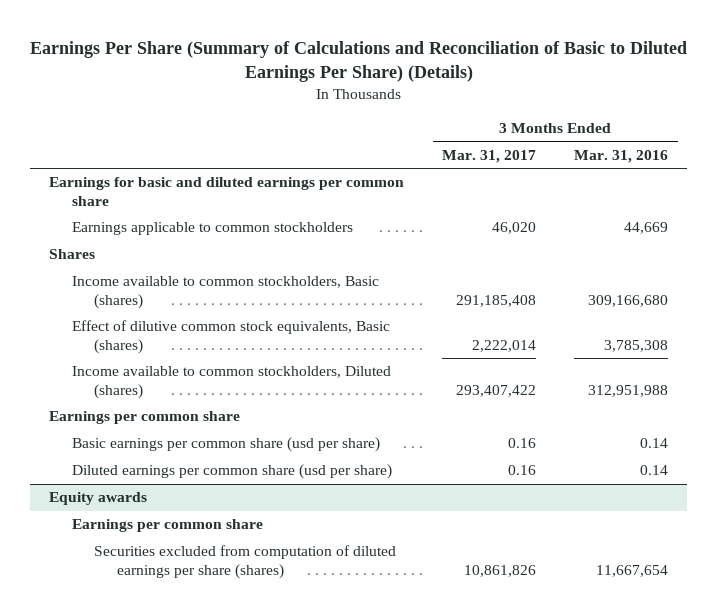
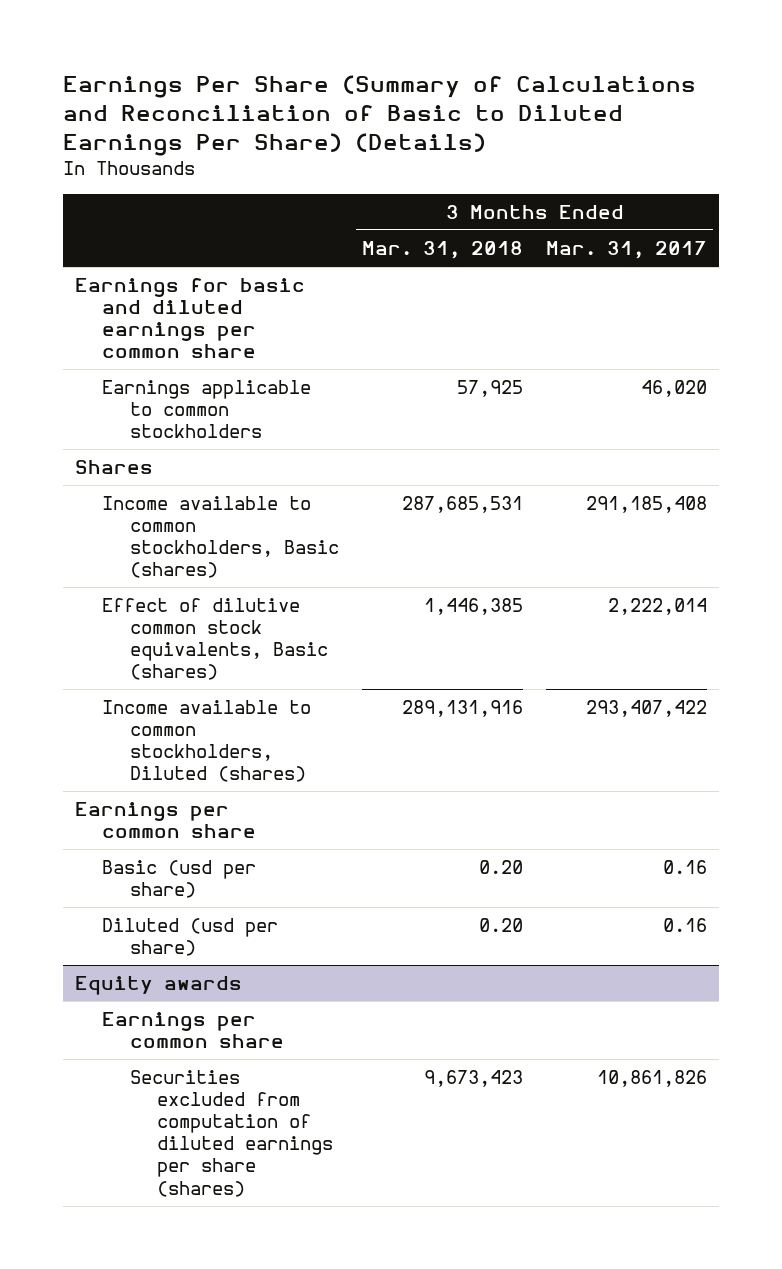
- | 3 Months Ended Mar. 31, 2017 | 3 Months Ended Mar. 31, 2016
+ | 3 Months Ended Mar. 31, 2018 | 3 Months Ended Mar. 31, 2017
- Basic earnings per common share (usd per share) | 0.16 | 0.14
- Diluted earnings per common share (usd per share) | 0.16 | 0.14
+ Basic (usd per share) | 0.20 | 0.16
+ Diluted (usd per share) | 0.20 | 0.16

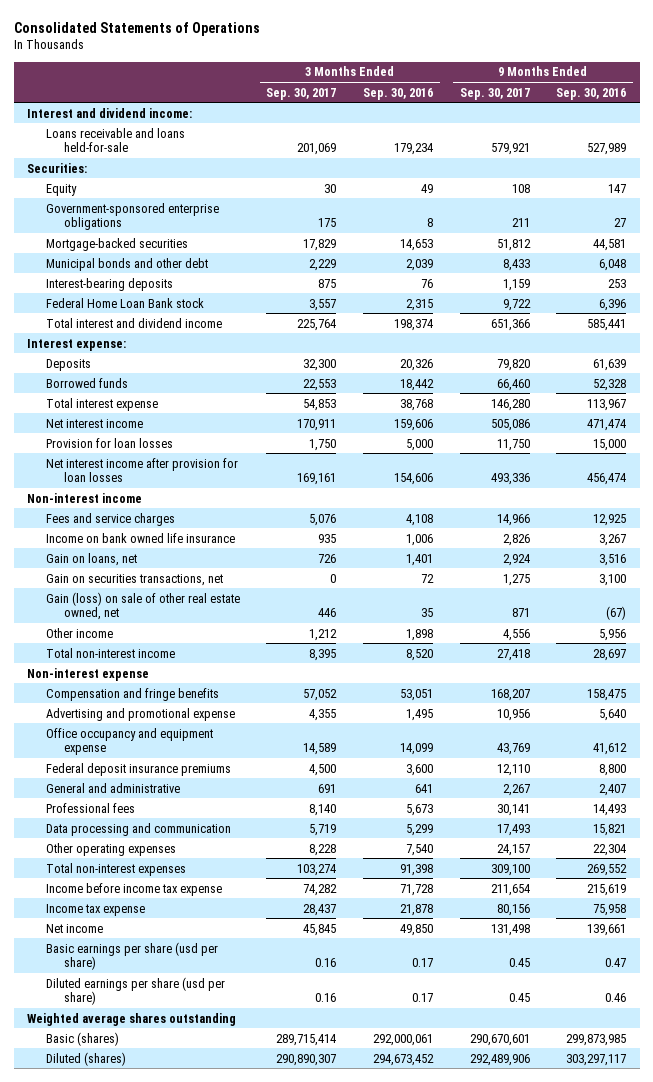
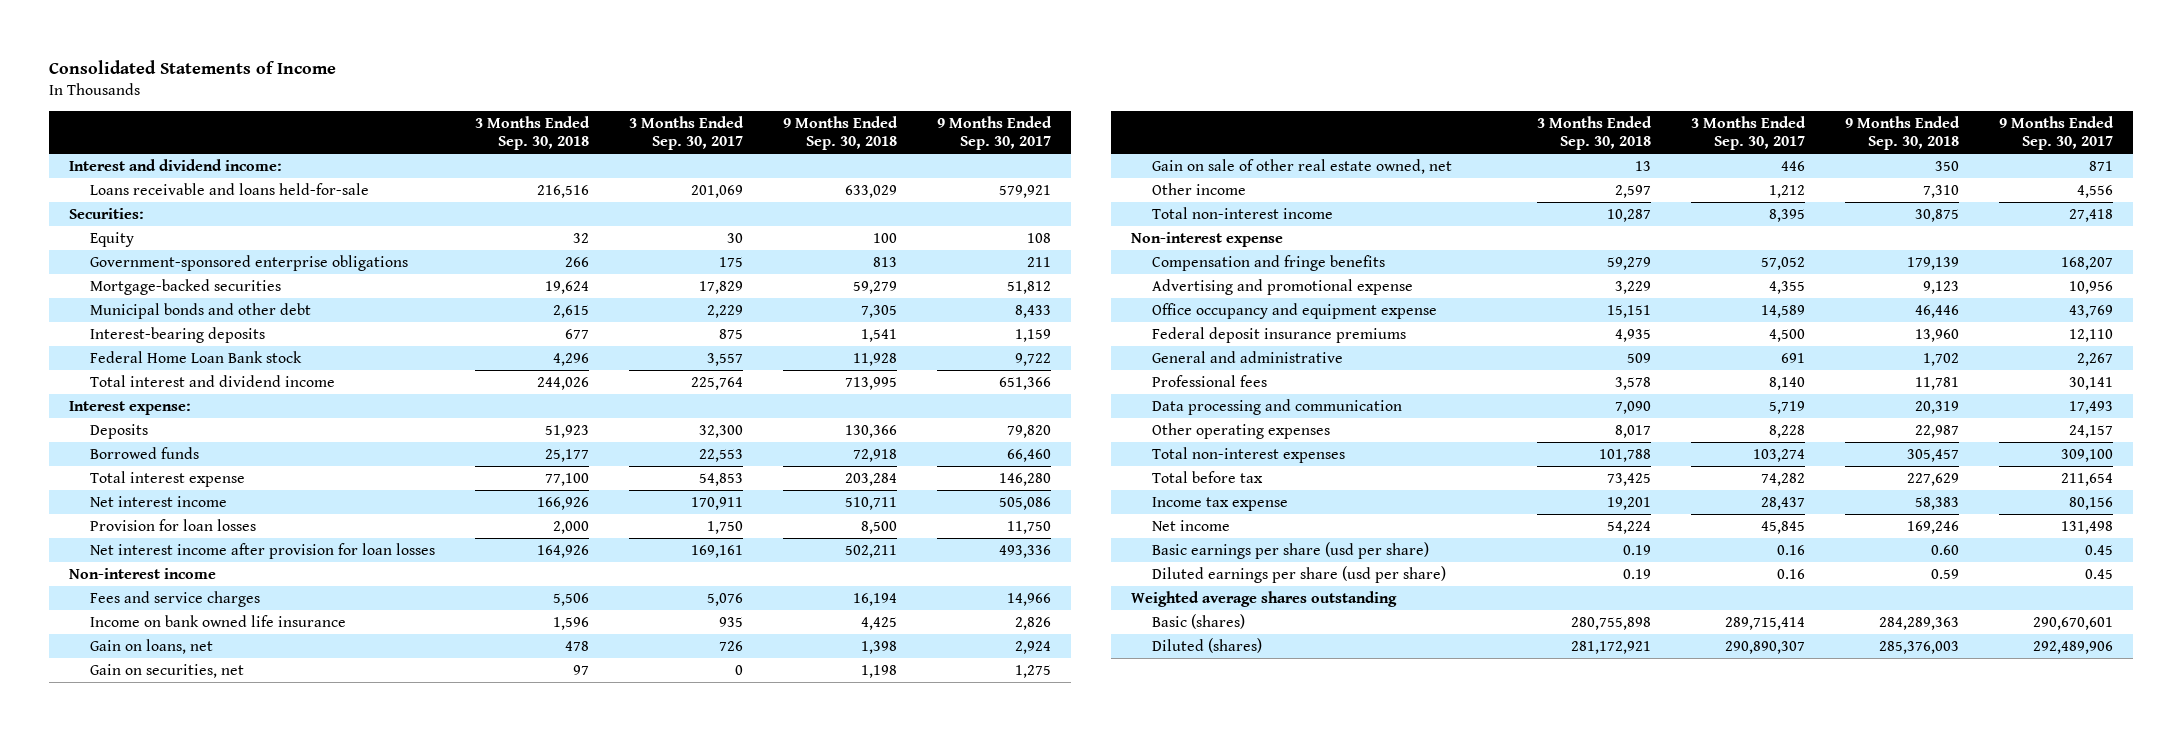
- Consolidated Statements of Operations
+ Consolidated Statements of Income
- | 3 Months Ended Sep. 30, 2017 | 3 Months Ended Sep. 30, 2016 | 9 Months Ended Sep. 30, 2017 | 9 Months Ended Sep. 30, 2016
+ | 3 Months Ended Sep. 30, 2018 | 3 Months Ended Sep. 30, 2017 | 9 Months Ended Sep. 30, 2018 | 9 Months Ended Sep. 30, 2017
- Gain on securities transactions, net | 0 | 72 | 1,275 | 3,100
- Gain (loss) on sale of other real estate owned, net | 446 | 35 | 871 | (67)
+ Gain on securities, net | 97 | 0 | 1,198 | 1,275
+ Gain on sale of other real estate owned, net | 13 | 446 | 350 | 871
- Income before income tax expense | 74,282 | 71,728 | 211,654 | 215,619
+ Total before tax | 73,425 | 74,282 | 227,629 | 211,654

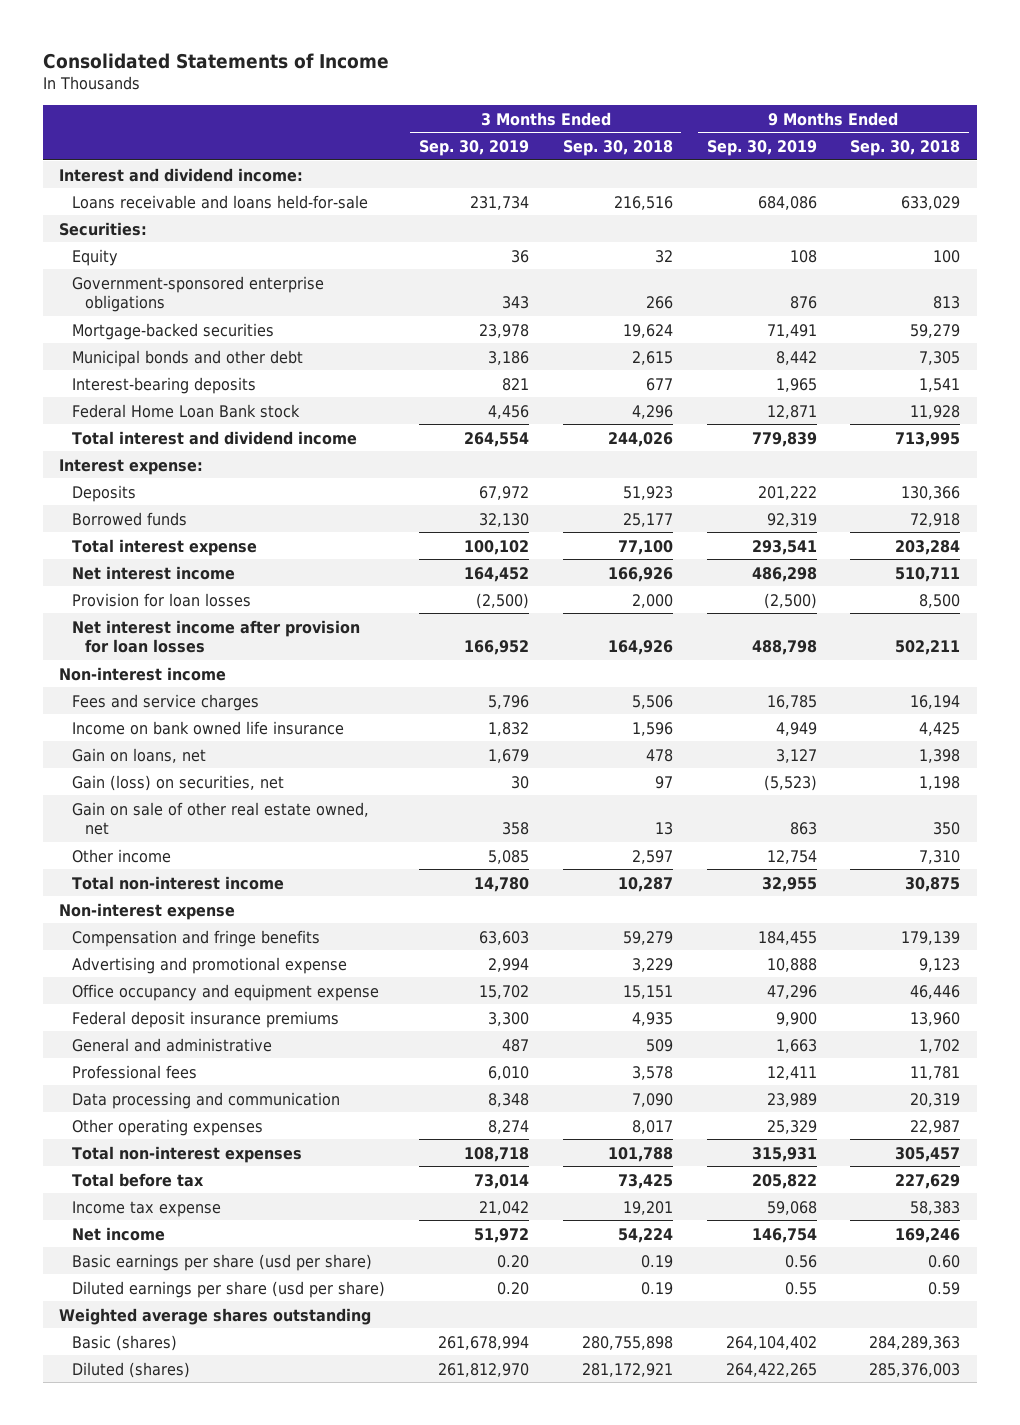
- | 3 Months Ended Sep. 30, 2018 | 3 Months Ended Sep. 30, 2017 | 9 Months Ended Sep. 30, 2018 | 9 Months Ended Sep. 30, 2017
+ | 3 Months Ended Sep. 30, 2019 | 3 Months Ended Sep. 30, 2018 | 9 Months Ended Sep. 30, 2019 | 9 Months Ended Sep. 30, 2018
- Gain on securities, net | 97 | 0 | 1,198 | 1,275
+ Gain (loss) on securities, net | 30 | 97 | (5,523) | 1,198

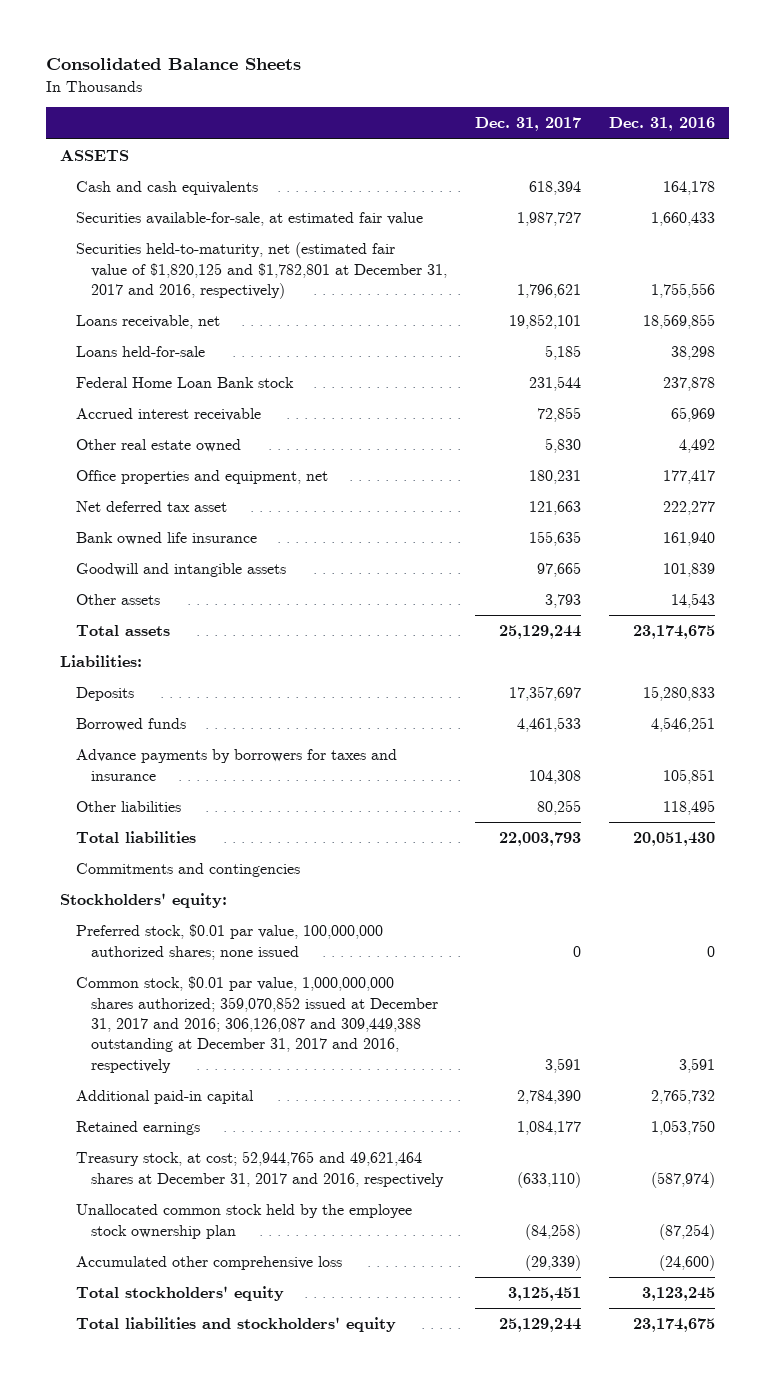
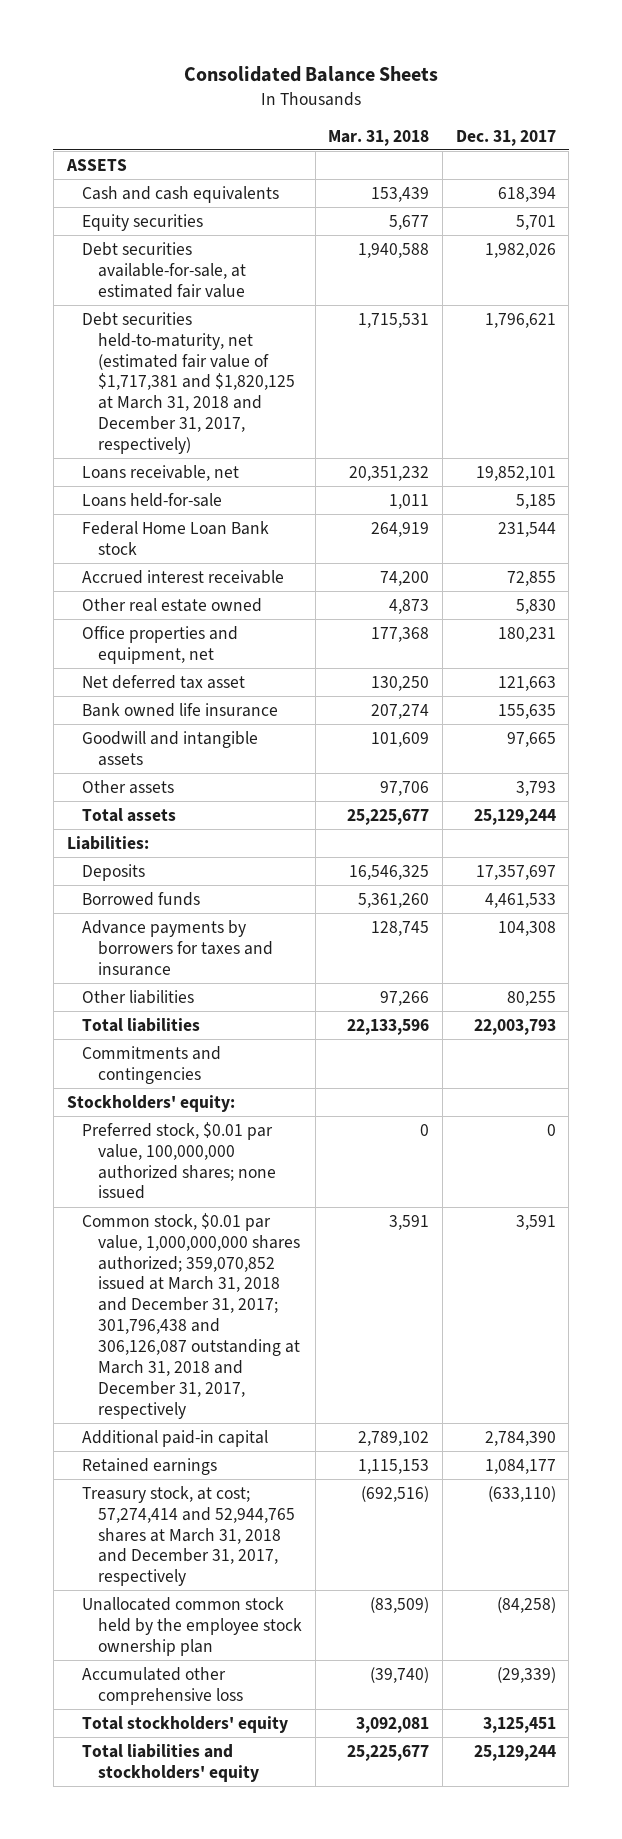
- | Dec. 31, 2017 | Dec. 31, 2016
+ | Mar. 31, 2018 | Dec. 31, 2017
- Securities available-for-sale, at estimated fair value | 1,987,727 | 1,660,433
- Securities held-to-maturity, net (estimated fair value of $1,820,125 and $1,782,801 at December 31, 2017 and 2016, respectively) | 1,796,621 | 1,755,556
+ Equity securities | 5,677 | 5,701
+ Debt securities available-for-sale, at estimated fair value | 1,940,588 | 1,982,026
+ Debt securities held-to-maturity, net (estimated fair value of $1,717,381 and $1,820,125 at March 31, 2018 and December 31, 2017, respectively) | 1,715,531 | 1,796,621
- Common stock, $0.01 par value, 1,000,000,000 shares authorized; 359,070,852 issued at December 31, 2017 and 2016; 306,126,087 and 309,449,388 outstanding at December 31, 2017 and 2016, respectively | 3,591 | 3,591
+ Common stock, $0.01 par value, 1,000,000,000 shares authorized; 359,070,852 issued at March 31, 2018 and December 31, 2017; 301,796,438 and 306,126,087 outstanding at March 31, 2018 and December 31, 2017, respectively | 3,591 | 3,591
- Treasury stock, at cost; 52,944,765 and 49,621,464 shares at December 31, 2017 and 2016, respectively | (633,110) | (587,974)
+ Treasury stock, at cost; 57,274,414 and 52,944,765 shares at March 31, 2018 and December 31, 2017, respectively | (692,516) | (633,110)

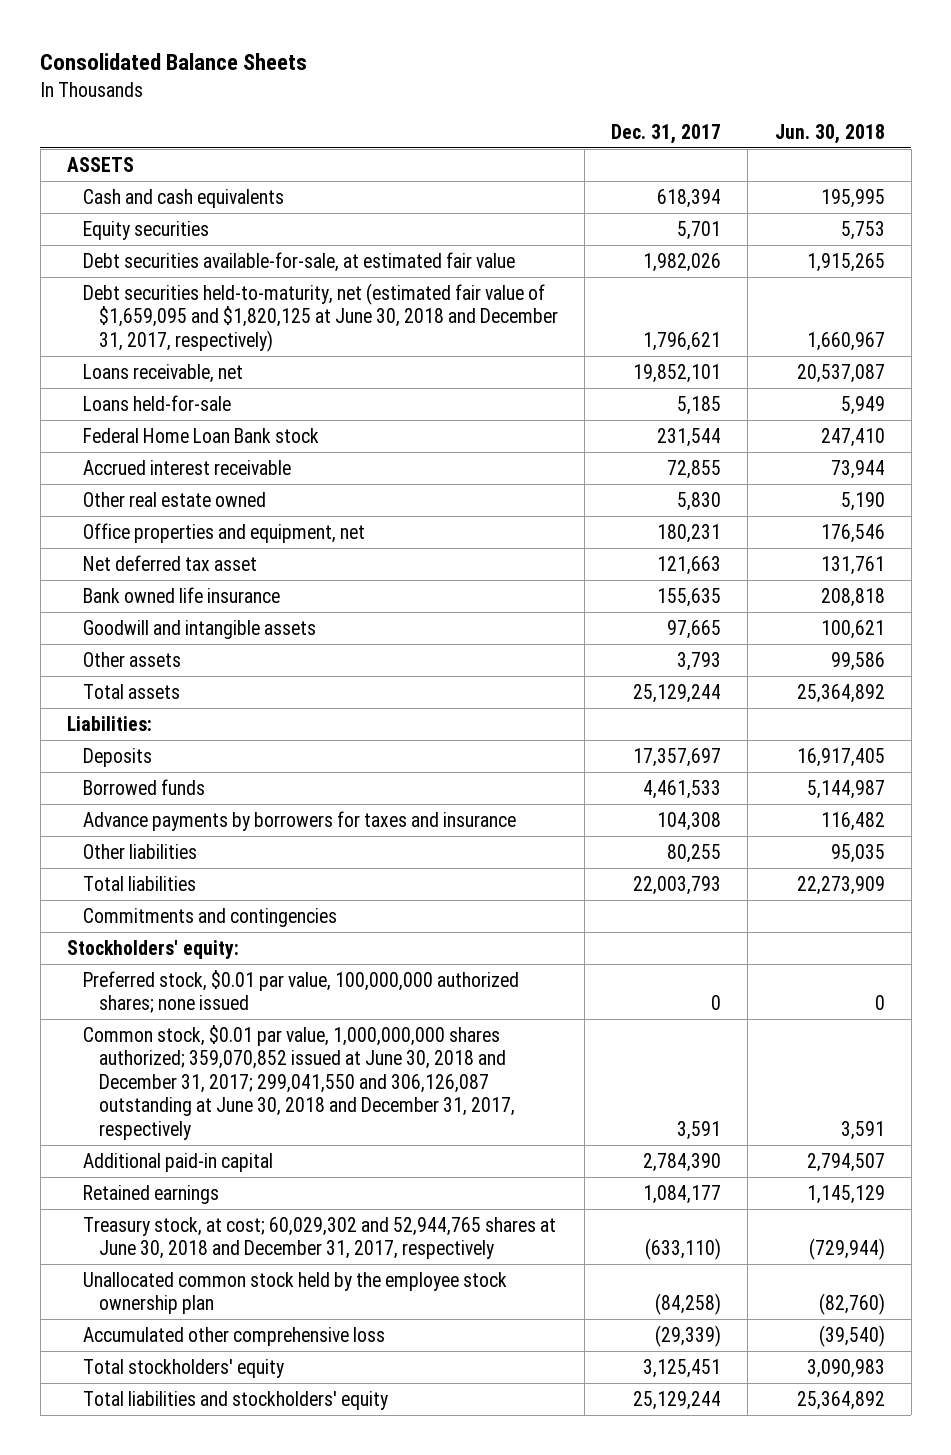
- | Mar. 31, 2018 | Dec. 31, 2017
+ | Dec. 31, 2017 | Jun. 30, 2018
- Debt securities held-to-maturity, net (estimated fair value of $1,717,381 and $1,820,125 at March 31, 2018 and December 31, 2017, respectively) | 1,715,531 | 1,796,621
+ Debt securities held-to-maturity, net (estimated fair value of $1,659,095 and $1,820,125 at June 30, 2018 and December 31, 2017, respectively) | 1,796,621 | 1,660,967
- Common stock, $0.01 par value, 1,000,000,000 shares authorized; 359,070,852 issued at March 31, 2018 and December 31, 2017; 301,796,438 and 306,126,087 outstanding at March 31, 2018 and December 31, 2017, respectively | 3,591 | 3,591
+ Common stock, $0.01 par value, 1,000,000,000 shares authorized; 359,070,852 issued at June 30, 2018 and December 31, 2017; 299,041,550 and 306,126,087 outstanding at June 30, 2018 and December 31, 2017, respectively | 3,591 | 3,591
- Treasury stock, at cost; 57,274,414 and 52,944,765 shares at March 31, 2018 and December 31, 2017, respectively | (692,516) | (633,110)
+ Treasury stock, at cost; 60,029,302 and 52,944,765 shares at June 30, 2018 and December 31, 2017, respectively | (633,110) | (729,944)

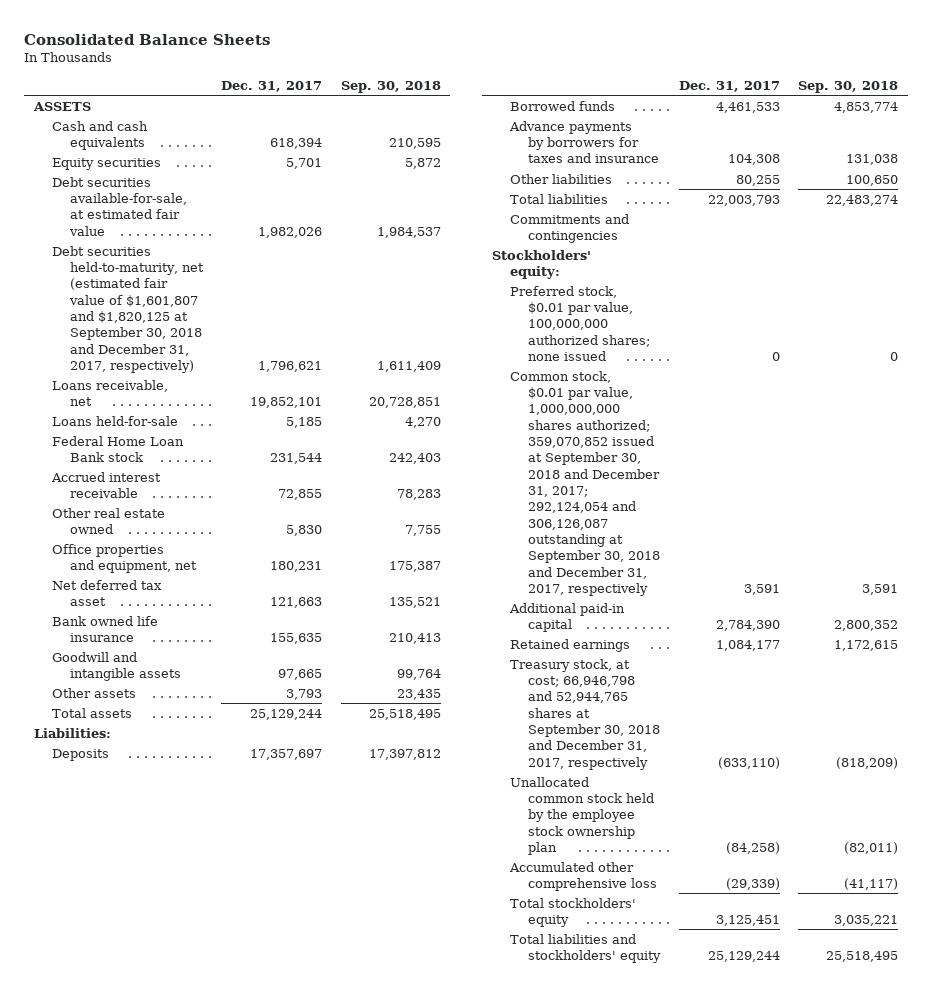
- | Dec. 31, 2017 | Jun. 30, 2018
+ | Dec. 31, 2017 | Sep. 30, 2018
- Debt securities held-to-maturity, net (estimated fair value of $1,659,095 and $1,820,125 at June 30, 2018 and December 31, 2017, respectively) | 1,796,621 | 1,660,967
+ Debt securities held-to-maturity, net (estimated fair value of $1,601,807 and $1,820,125 at September 30, 2018 and December 31, 2017, respectively) | 1,796,621 | 1,611,409
- Common stock, $0.01 par value, 1,000,000,000 shares authorized; 359,070,852 issued at June 30, 2018 and December 31, 2017; 299,041,550 and 306,126,087 outstanding at June 30, 2018 and December 31, 2017, respectively | 3,591 | 3,591
+ Common stock, $0.01 par value, 1,000,000,000 shares authorized; 359,070,852 issued at September 30, 2018 and December 31, 2017; 292,124,054 and 306,126,087 outstanding at September 30, 2018 and December 31, 2017, respectively | 3,591 | 3,591
- Treasury stock, at cost; 60,029,302 and 52,944,765 shares at June 30, 2018 and December 31, 2017, respectively | (633,110) | (729,944)
+ Treasury stock, at cost; 66,946,798 and 52,944,765 shares at September 30, 2018 and December 31, 2017, respectively | (633,110) | (818,209)

